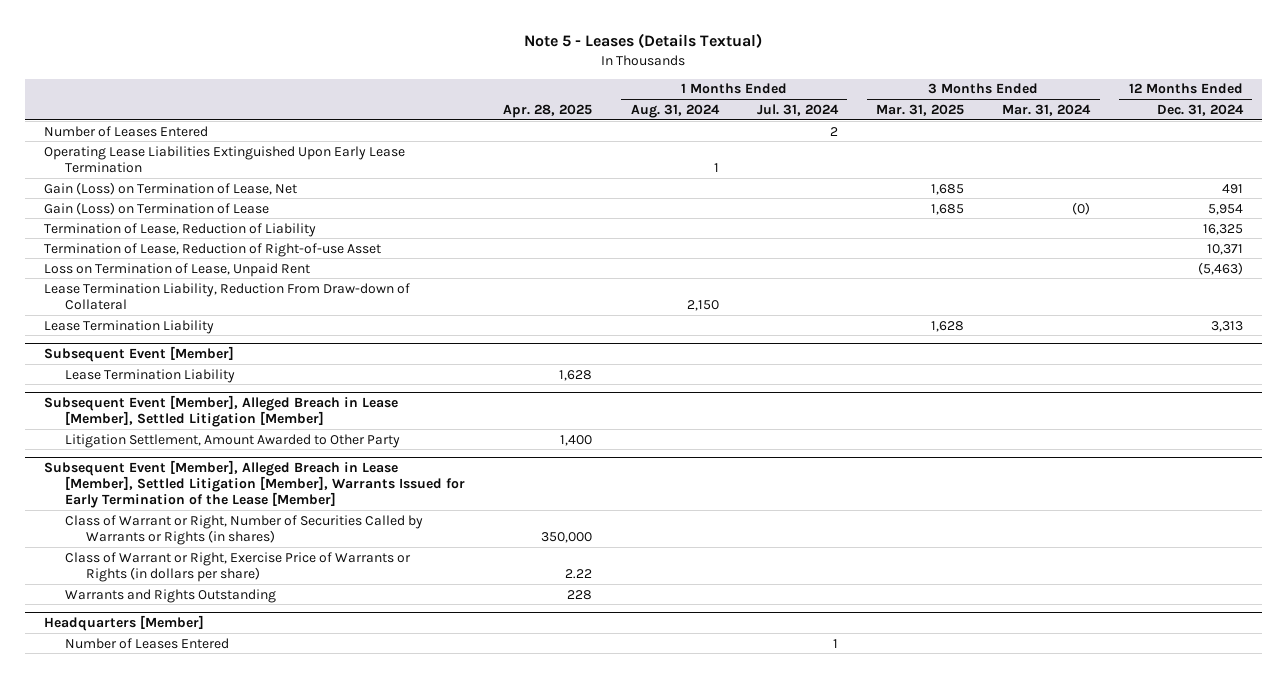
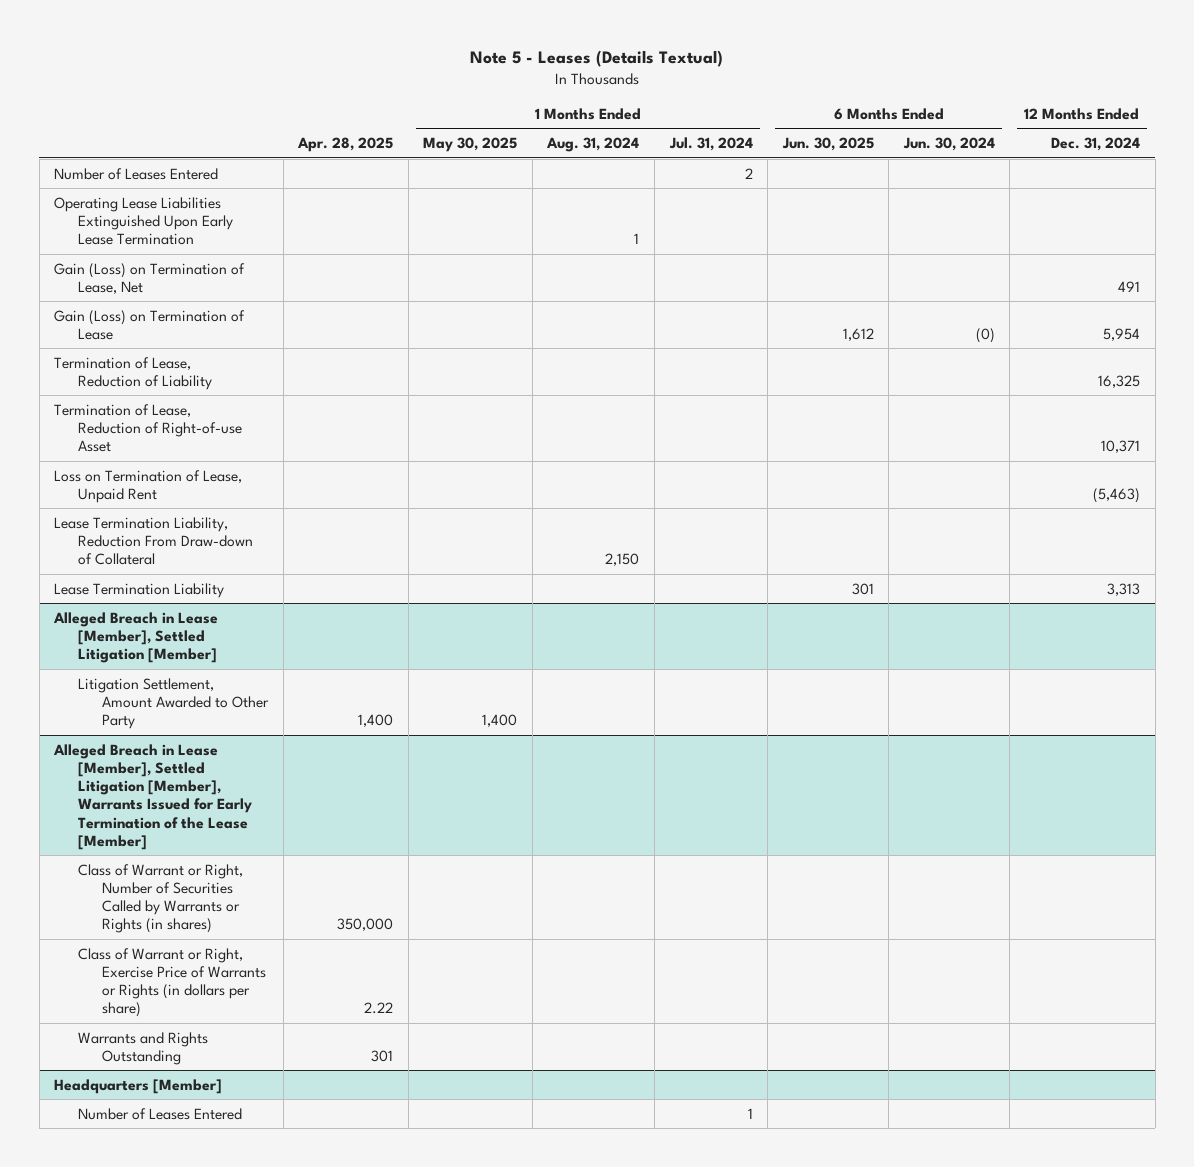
- | Apr. 28, 2025 | 1 Months Ended Aug. 31, 2024 | 1 Months Ended Jul. 31, 2024 | 3 Months Ended Mar. 31, 2025 | 3 Months Ended Mar. 31, 2024 | 12 Months Ended Dec. 31, 2024
+ | Apr. 28, 2025 | 1 Months Ended May 30, 2025 | 1 Months Ended Aug. 31, 2024 | 1 Months Ended Jul. 31, 2024 | 6 Months Ended Jun. 30, 2025 | 6 Months Ended Jun. 30, 2024 | 12 Months Ended Dec. 31, 2024
- Subsequent Event [Member]
- Lease Termination Liability | 1,628 | | | | |
- Subsequent Event [Member], Alleged Breach in Lease [Member], Settled Litigation [Member]
+ Alleged Breach in Lease [Member], Settled Litigation [Member]
- Subsequent Event [Member], Alleged Breach in Lease [Member], Settled Litigation [Member], Warrants Issued for Early Termination of the Lease [Member]
+ Alleged Breach in Lease [Member], Settled Litigation [Member], Warrants Issued for Early Termination of the Lease [Member]
- Warrants and Rights Outstanding | 228 | | | | |
+ Warrants and Rights Outstanding | 301 | | | | | |

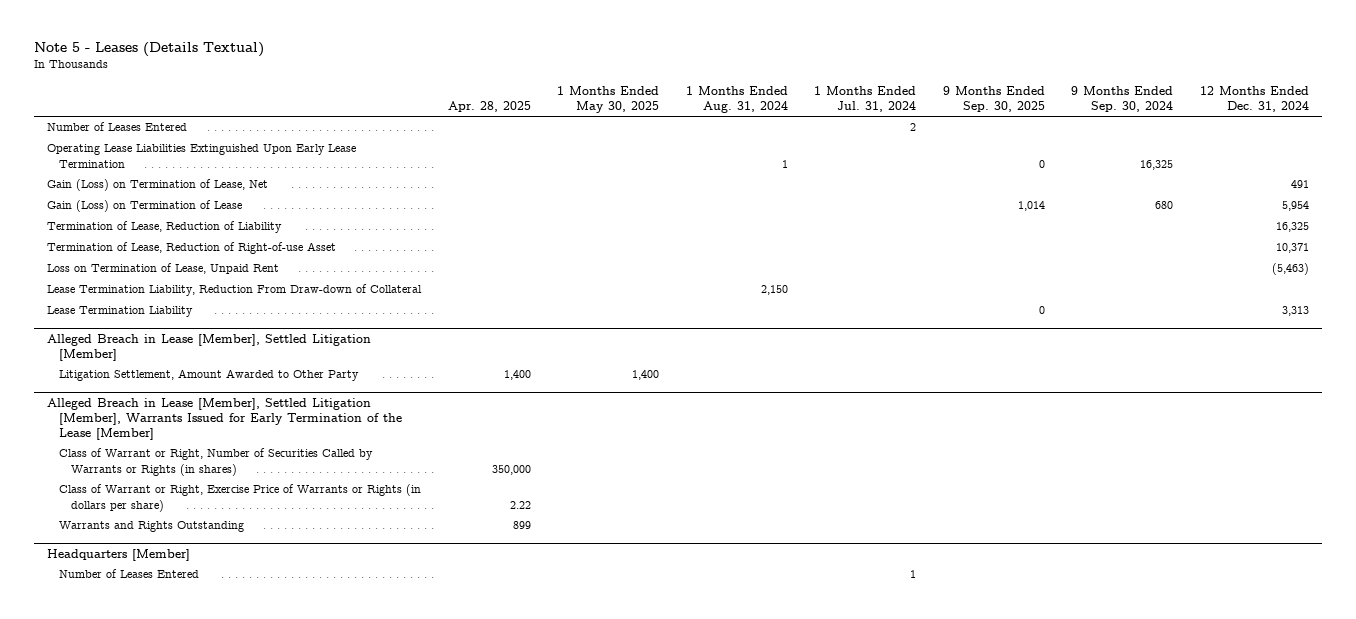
- | Apr. 28, 2025 | 1 Months Ended May 30, 2025 | 1 Months Ended Aug. 31, 2024 | 1 Months Ended Jul. 31, 2024 | 6 Months Ended Jun. 30, 2025 | 6 Months Ended Jun. 30, 2024 | 12 Months Ended Dec. 31, 2024
+ | Apr. 28, 2025 | 1 Months Ended May 30, 2025 | 1 Months Ended Aug. 31, 2024 | 1 Months Ended Jul. 31, 2024 | 9 Months Ended Sep. 30, 2025 | 9 Months Ended Sep. 30, 2024 | 12 Months Ended Dec. 31, 2024
@ Alleged Breach in Lease [Member], Settled Litigation [Member], Warrants Issued for Early Termination of the Lease [Member]
- Warrants and Rights Outstanding | 301 | | | | | |
+ Warrants and Rights Outstanding | 899 | | | | | |

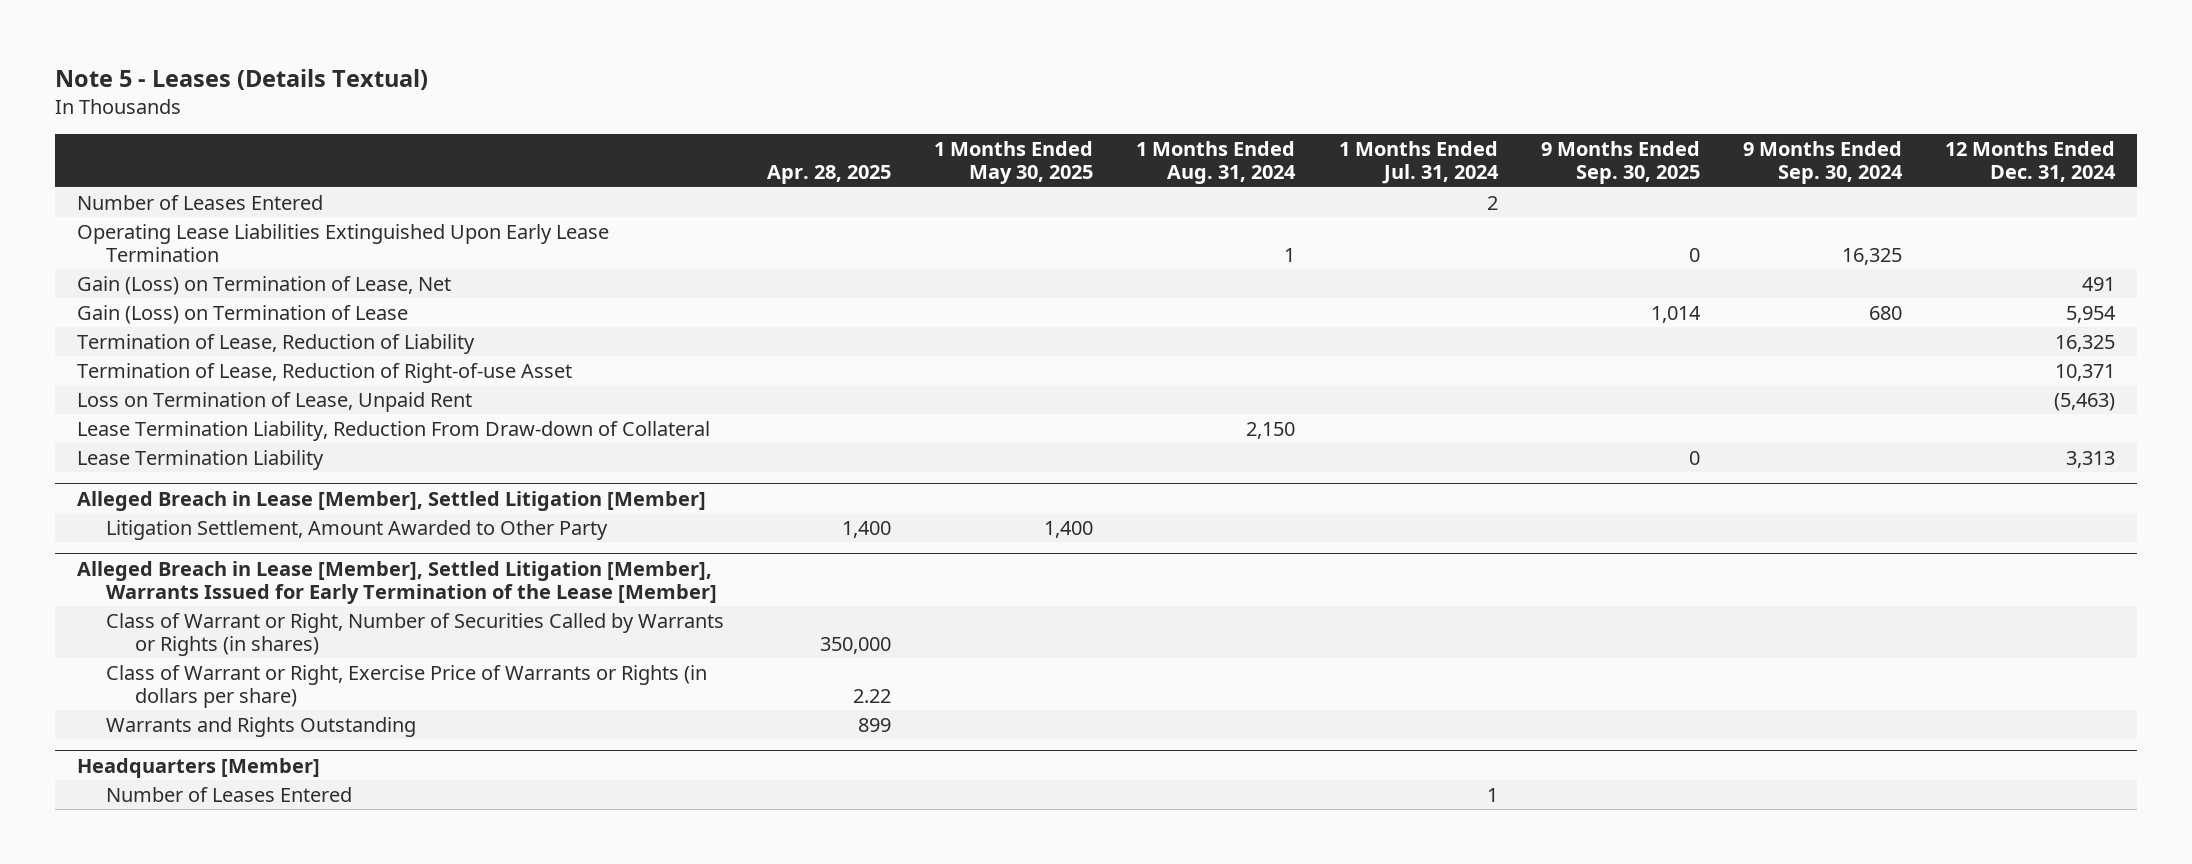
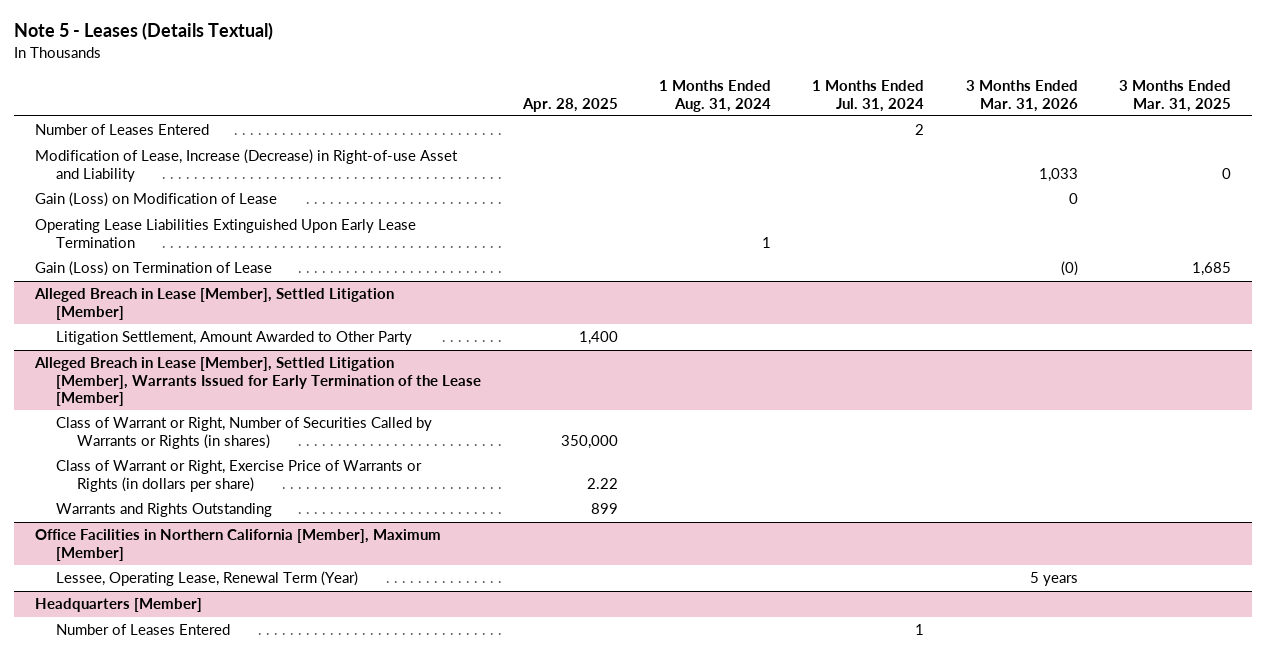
- | Apr. 28, 2025 | 1 Months Ended May 30, 2025 | 1 Months Ended Aug. 31, 2024 | 1 Months Ended Jul. 31, 2024 | 9 Months Ended Sep. 30, 2025 | 9 Months Ended Sep. 30, 2024 | 12 Months Ended Dec. 31, 2024
+ | Apr. 28, 2025 | 1 Months Ended Aug. 31, 2024 | 1 Months Ended Jul. 31, 2024 | 3 Months Ended Mar. 31, 2026 | 3 Months Ended Mar. 31, 2025
+ Modification of Lease, Increase (Decrease) in Right-of-use Asset and Liability | | | | 1,033 | 0
+ Gain (Loss) on Modification of Lease | | | | 0 |
- Gain (Loss) on Termination of Lease, Net | | | | | | | 491
- Termination of Lease, Reduction of Liability | | | | | | | 16,325
- Termination of Lease, Reduction of Right-of-use Asset | | | | | | | 10,371
- Loss on Termination of Lease, Unpaid Rent | | | | | | | (5,463)
- Lease Termination Liability, Reduction From Draw-down of Collateral | | | 2,150 | | | |
- Lease Termination Liability | | | | | 0 | | 3,313
+ Office Facilities in Northern California [Member], Maximum [Member]
+ Lessee, Operating Lease, Renewal Term (Year) | | | | 5 years |

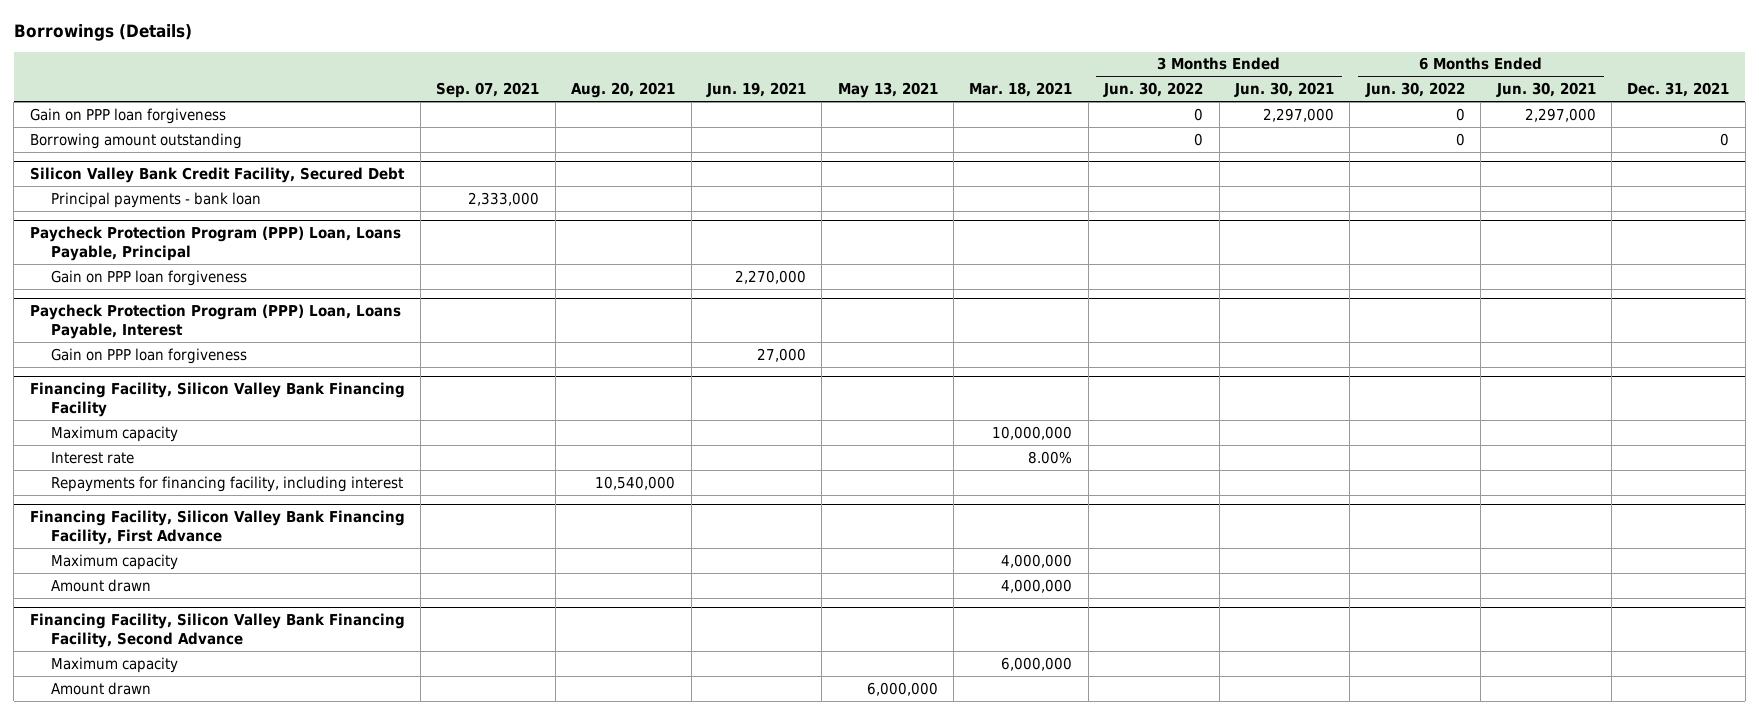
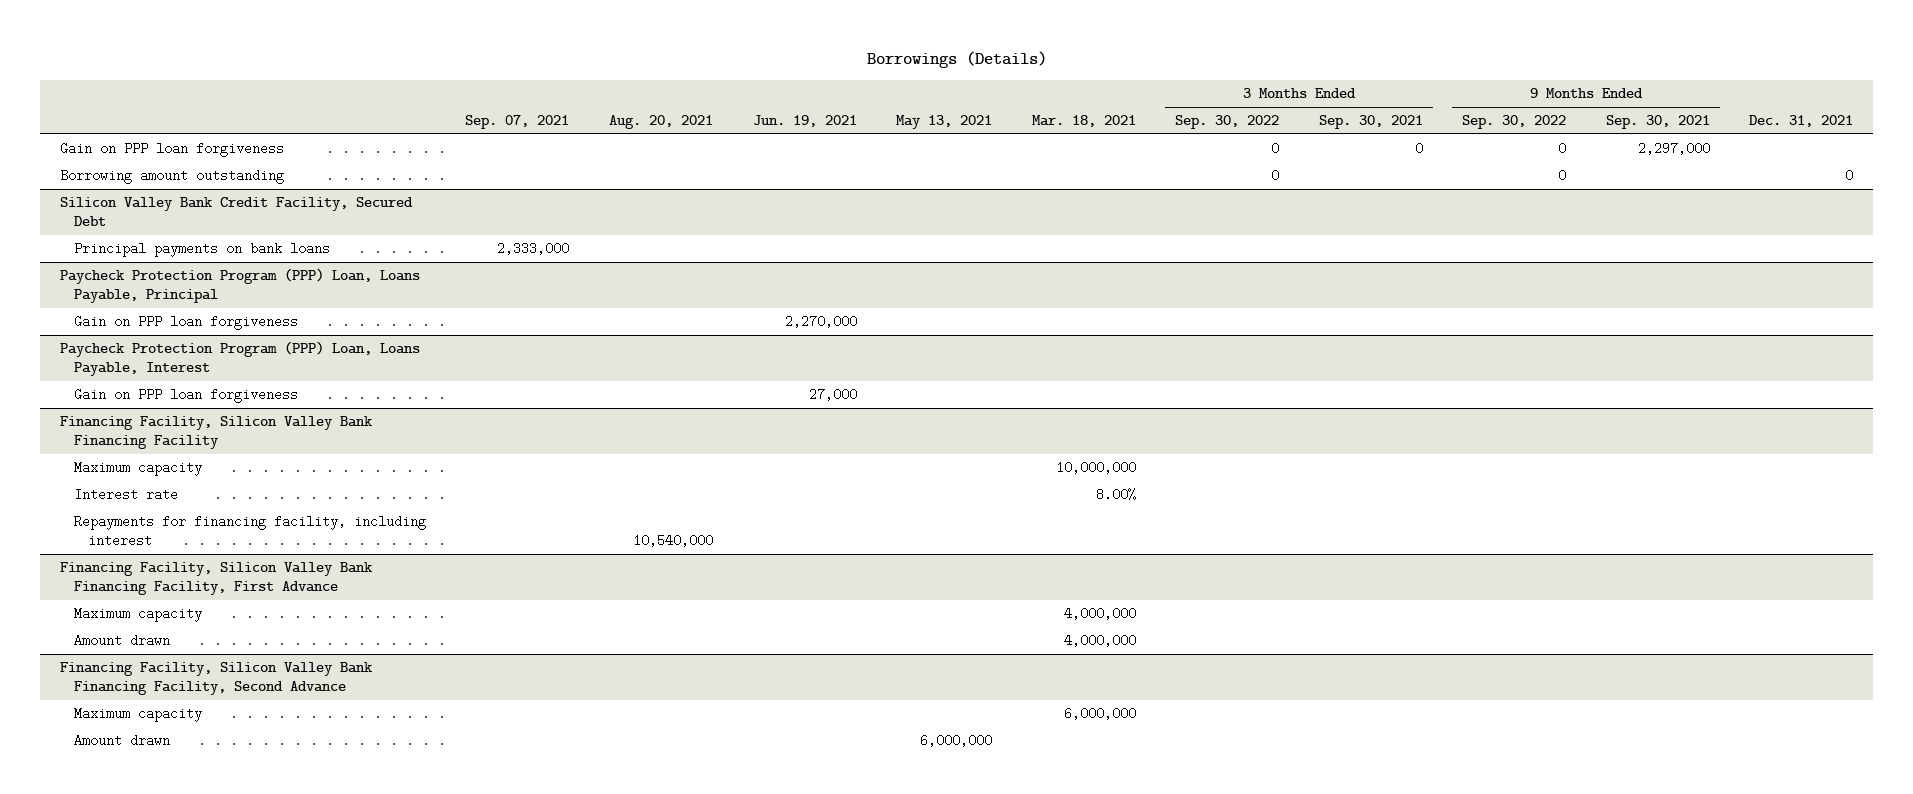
- | Sep. 07, 2021 | Aug. 20, 2021 | Jun. 19, 2021 | May 13, 2021 | Mar. 18, 2021 | 3 Months Ended Jun. 30, 2022 | 3 Months Ended Jun. 30, 2021 | 6 Months Ended Jun. 30, 2022 | 6 Months Ended Jun. 30, 2021 | Dec. 31, 2021
+ | Sep. 07, 2021 | Aug. 20, 2021 | Jun. 19, 2021 | May 13, 2021 | Mar. 18, 2021 | 3 Months Ended Sep. 30, 2022 | 3 Months Ended Sep. 30, 2021 | 9 Months Ended Sep. 30, 2022 | 9 Months Ended Sep. 30, 2021 | Dec. 31, 2021
@ Silicon Valley Bank Credit Facility, Secured Debt
- Principal payments - bank loan | 2,333,000 | | | | | | | | |
+ Principal payments on bank loans | 2,333,000 | | | | | | | | |

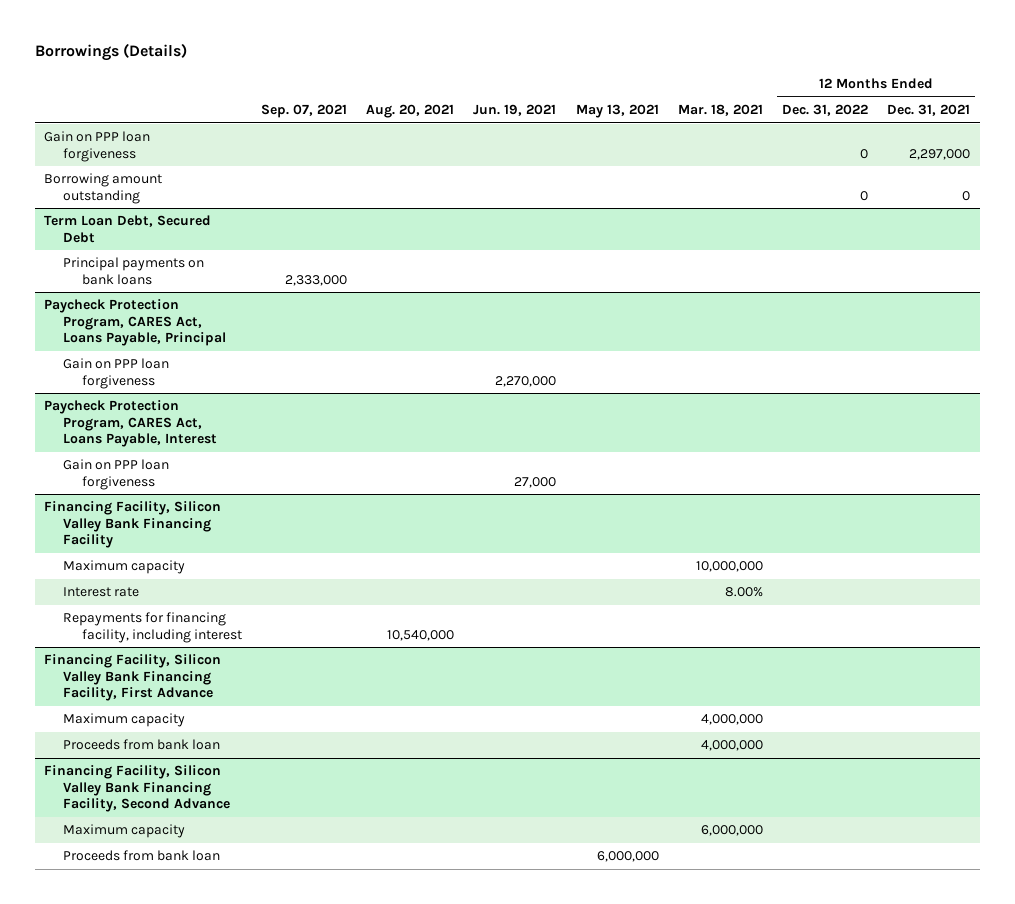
- | Sep. 07, 2021 | Aug. 20, 2021 | Jun. 19, 2021 | May 13, 2021 | Mar. 18, 2021 | 3 Months Ended Sep. 30, 2022 | 3 Months Ended Sep. 30, 2021 | 9 Months Ended Sep. 30, 2022 | 9 Months Ended Sep. 30, 2021 | Dec. 31, 2021
+ | Sep. 07, 2021 | Aug. 20, 2021 | Jun. 19, 2021 | May 13, 2021 | Mar. 18, 2021 | 12 Months Ended Dec. 31, 2022 | 12 Months Ended Dec. 31, 2021
- Silicon Valley Bank Credit Facility, Secured Debt
+ Term Loan Debt, Secured Debt
- Paycheck Protection Program (PPP) Loan, Loans Payable, Principal
+ Paycheck Protection Program, CARES Act, Loans Payable, Principal
- Paycheck Protection Program (PPP) Loan, Loans Payable, Interest
+ Paycheck Protection Program, CARES Act, Loans Payable, Interest
@ Financing Facility, Silicon Valley Bank Financing Facility, First Advance
- Amount drawn | | | | | 4,000,000 | | | | |
+ Proceeds from bank loan | | | | | 4,000,000 | |
@ Financing Facility, Silicon Valley Bank Financing Facility, Second Advance
- Amount drawn | | | | 6,000,000 | | | | | |
+ Proceeds from bank loan | | | | 6,000,000 | | |

